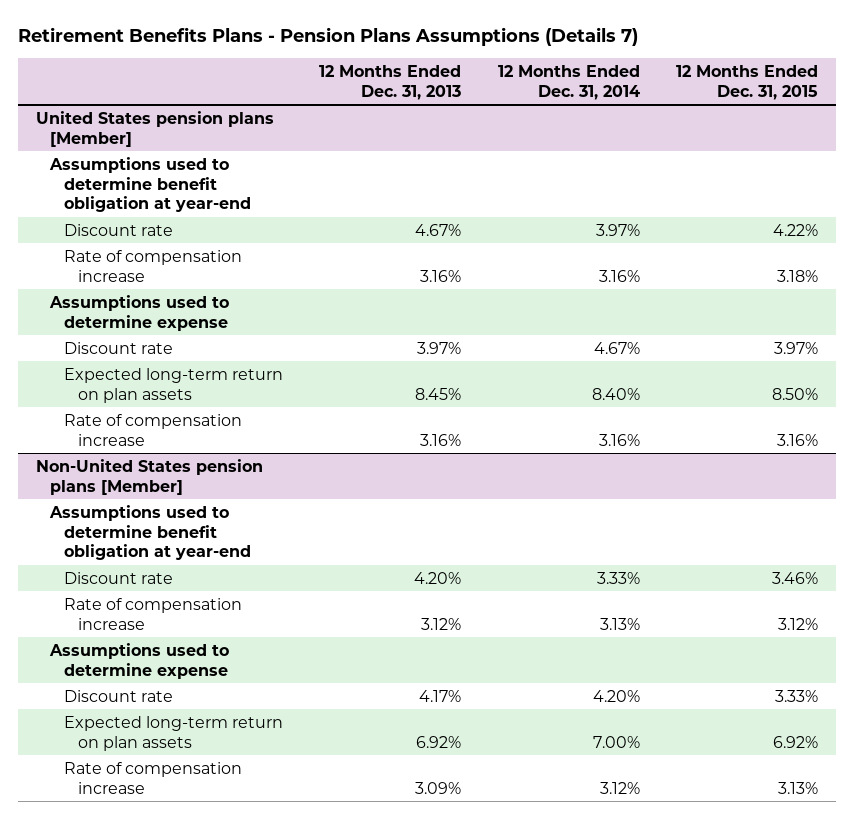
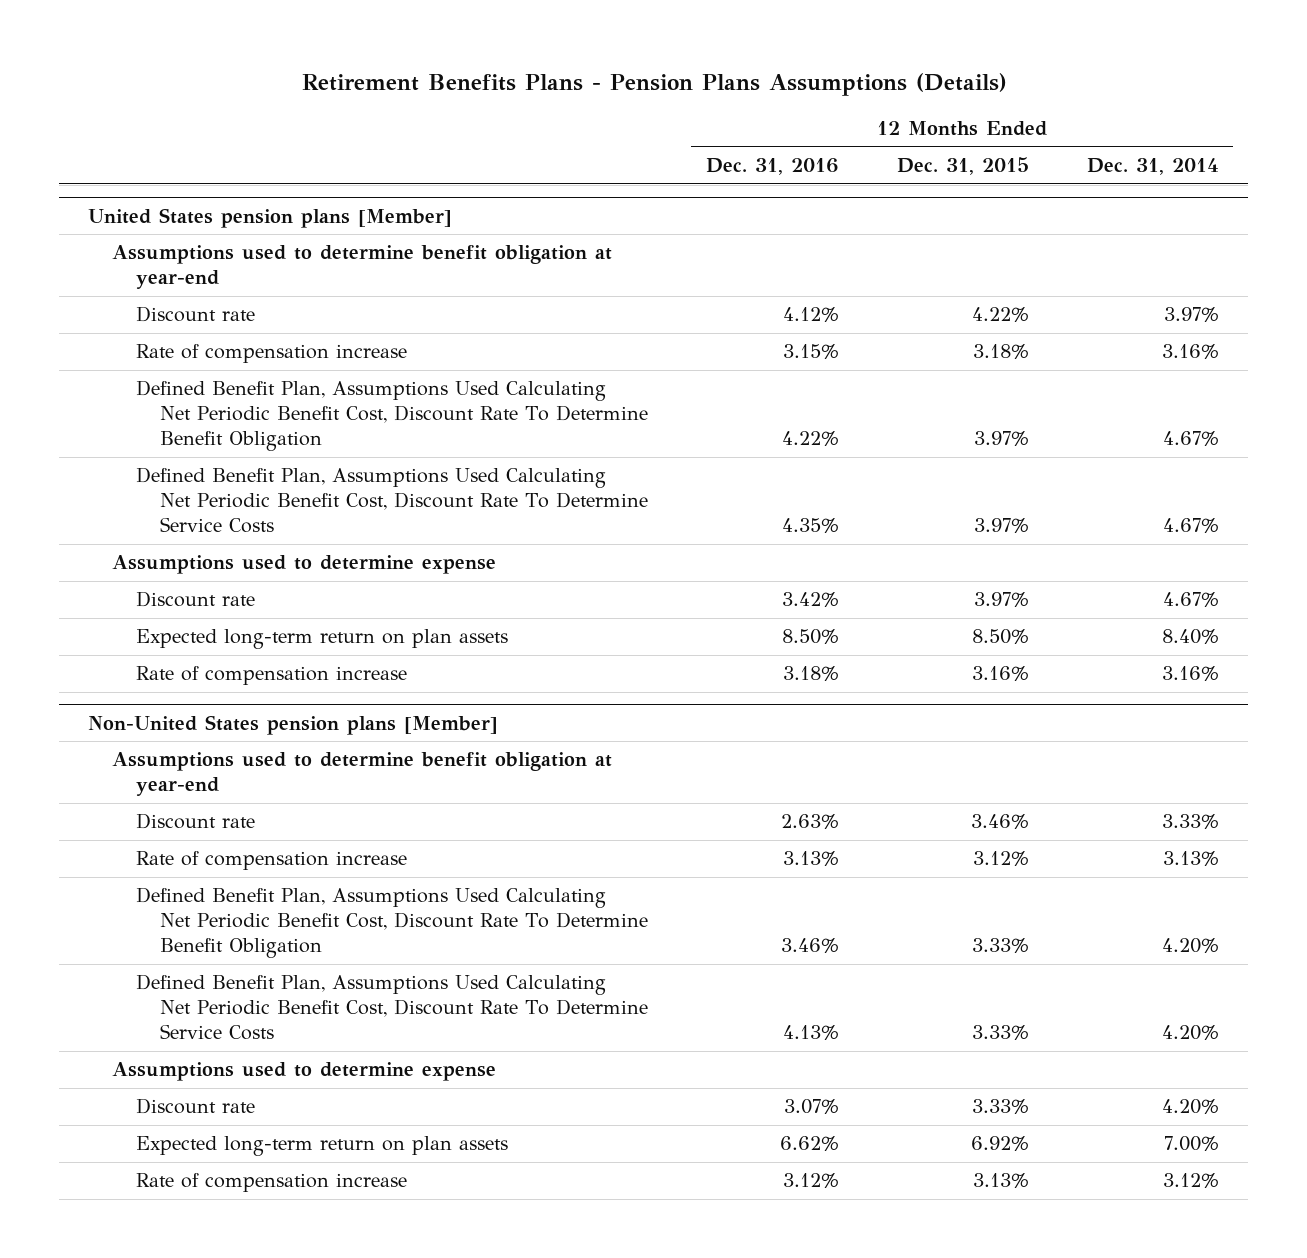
- Retirement Benefits Plans - Pension Plans Assumptions (Details 7)
+ Retirement Benefits Plans - Pension Plans Assumptions (Details)
- | 12 Months Ended Dec. 31, 2013 | 12 Months Ended Dec. 31, 2014 | 12 Months Ended Dec. 31, 2015
+ | 12 Months Ended Dec. 31, 2016 | 12 Months Ended Dec. 31, 2015 | 12 Months Ended Dec. 31, 2014
@ United States pension plans [Member]
+ Defined Benefit Plan, Assumptions Used Calculating Net Periodic Benefit Cost, Discount Rate To Determine Benefit Obligation | 4.22% | 3.97% | 4.67%
+ Defined Benefit Plan, Assumptions Used Calculating Net Periodic Benefit Cost, Discount Rate To Determine Service Costs | 4.35% | 3.97% | 4.67%
@ Non-United States pension plans [Member]
+ Defined Benefit Plan, Assumptions Used Calculating Net Periodic Benefit Cost, Discount Rate To Determine Benefit Obligation | 3.46% | 3.33% | 4.20%
+ Defined Benefit Plan, Assumptions Used Calculating Net Periodic Benefit Cost, Discount Rate To Determine Service Costs | 4.13% | 3.33% | 4.20%

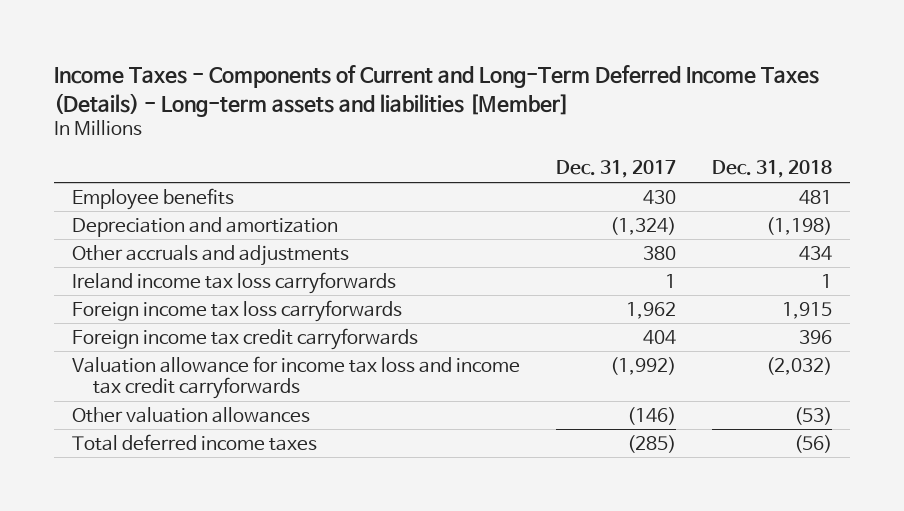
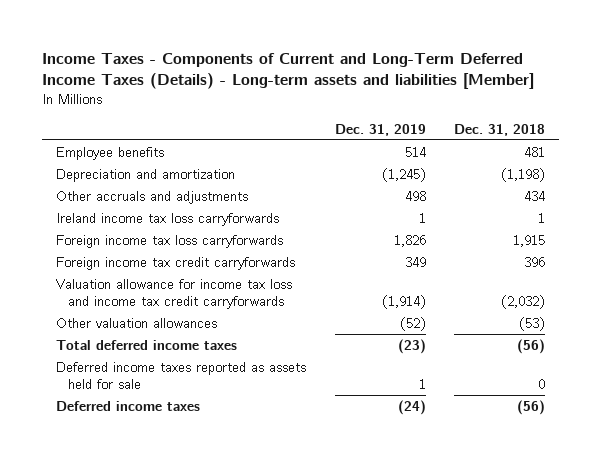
- | Dec. 31, 2017 | Dec. 31, 2018
+ | Dec. 31, 2019 | Dec. 31, 2018
+ Deferred income taxes reported as assets held for sale | 1 | 0
+ Deferred income taxes | (24) | (56)

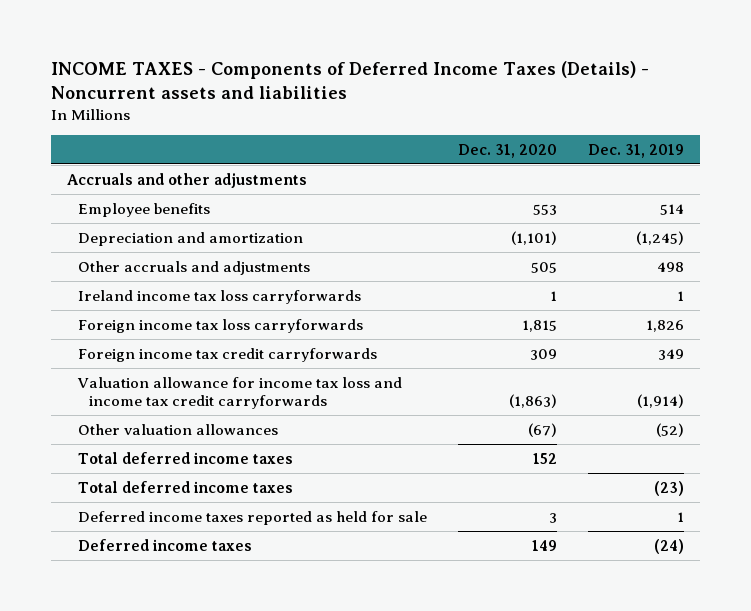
- Income Taxes - Components of Current and Long-Term Deferred Income Taxes (Details) - Long-term assets and liabilities [Member]
+ INCOME TAXES - Components of Deferred Income Taxes (Details) - Noncurrent assets and liabilities
- | Dec. 31, 2019 | Dec. 31, 2018
+ | Dec. 31, 2020 | Dec. 31, 2019
+ Accruals and other adjustments
+ Total deferred income taxes | 152 |
- Deferred income taxes reported as assets held for sale | 1 | 0
+ Deferred income taxes reported as held for sale | 3 | 1

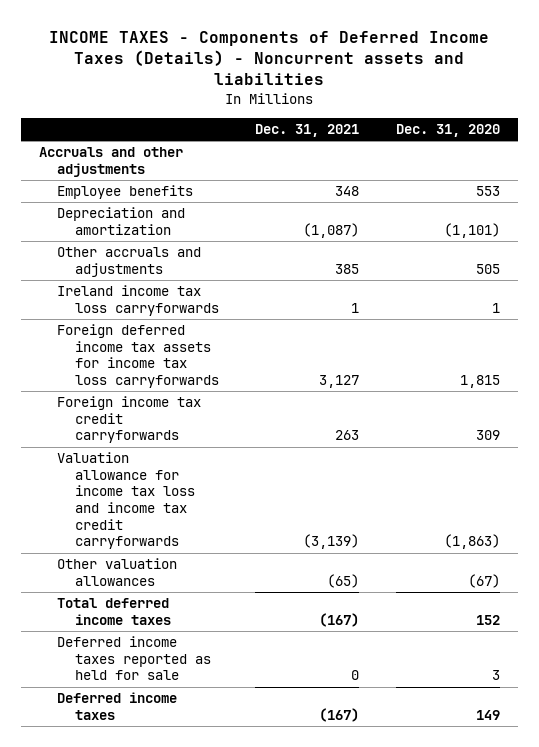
- | Dec. 31, 2020 | Dec. 31, 2019
+ | Dec. 31, 2021 | Dec. 31, 2020
- Foreign income tax loss carryforwards | 1,815 | 1,826
+ Foreign deferred income tax assets for income tax loss carryforwards | 3,127 | 1,815
- Total deferred income taxes | | (23)

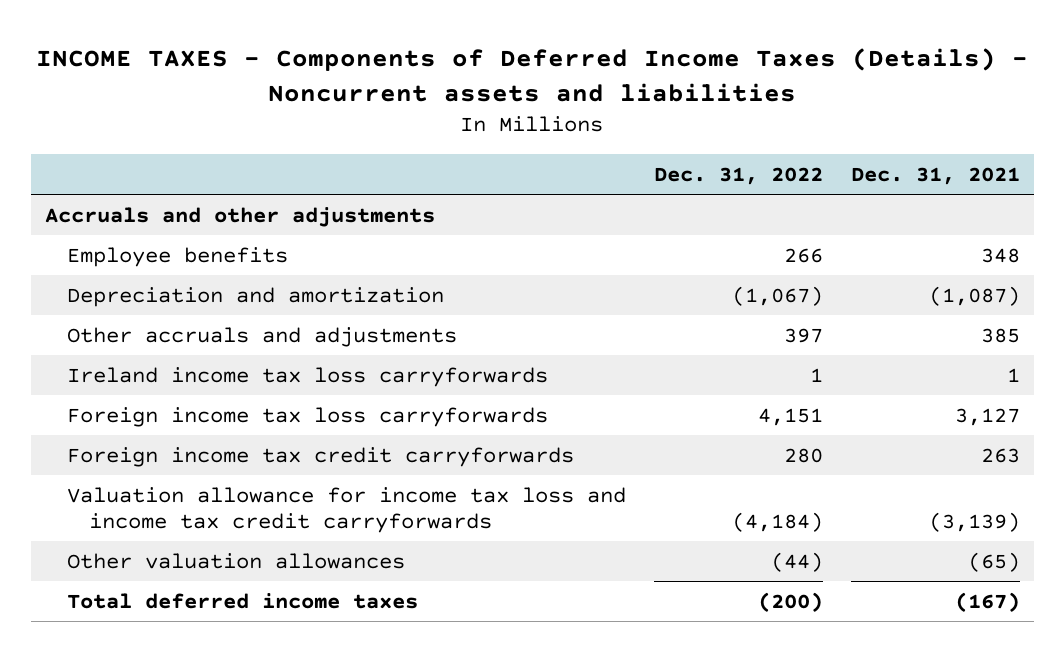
- | Dec. 31, 2021 | Dec. 31, 2020
+ | Dec. 31, 2022 | Dec. 31, 2021
- Foreign deferred income tax assets for income tax loss carryforwards | 3,127 | 1,815
+ Foreign income tax loss carryforwards | 4,151 | 3,127
- Deferred income taxes reported as held for sale | 0 | 3
- Deferred income taxes | (167) | 149

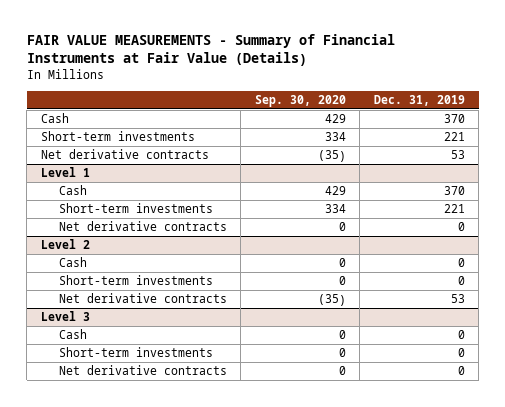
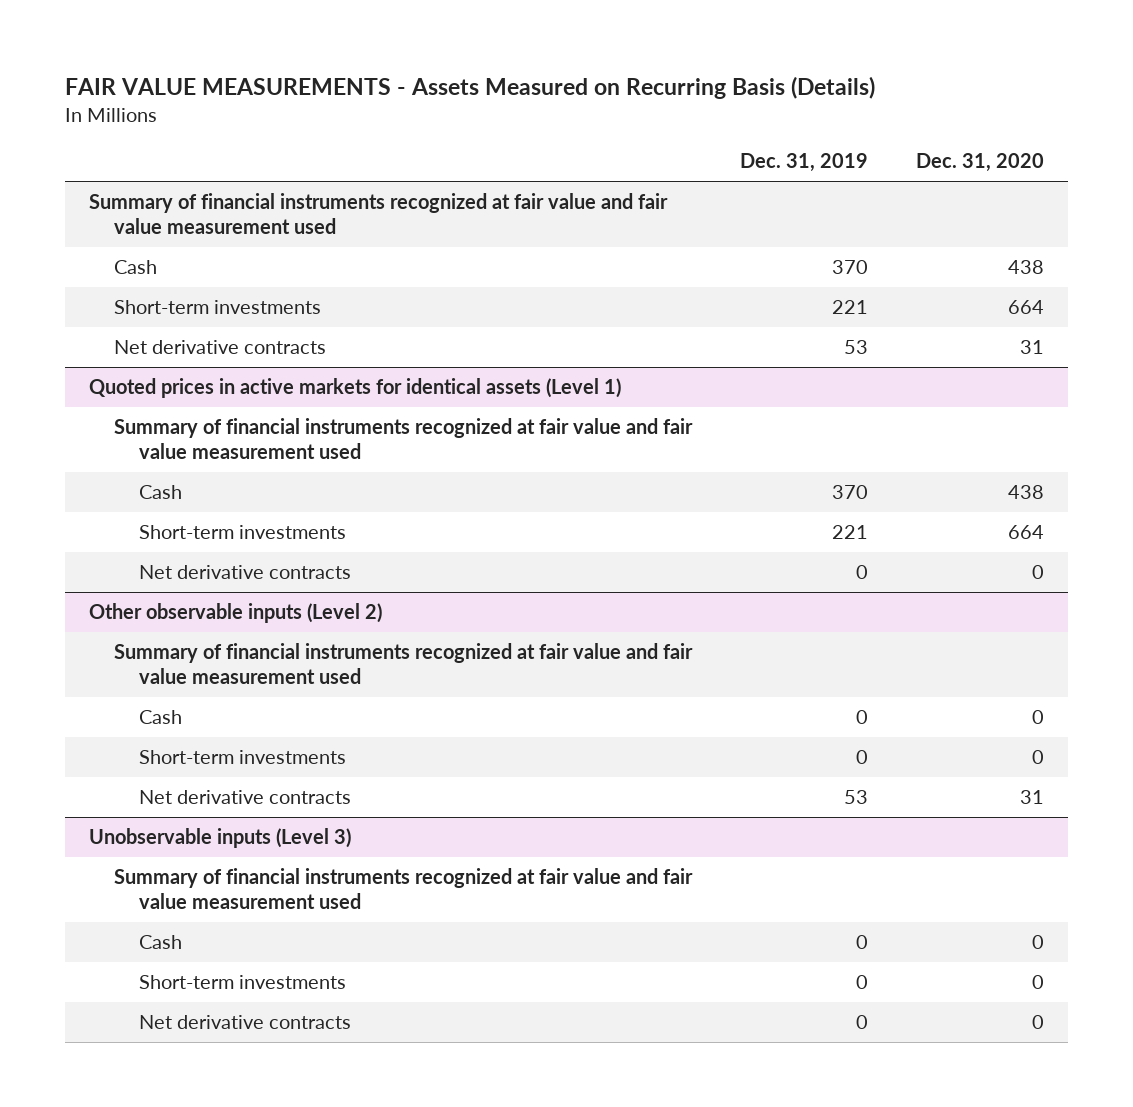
- FAIR VALUE MEASUREMENTS - Summary of Financial Instruments at Fair Value (Details)
+ FAIR VALUE MEASUREMENTS - Assets Measured on Recurring Basis (Details)
- | Sep. 30, 2020 | Dec. 31, 2019
+ | Dec. 31, 2019 | Dec. 31, 2020
+ Summary of financial instruments recognized at fair value and fair value measurement used
- Level 1
+ Quoted prices in active markets for identical assets (Level 1)
+ Summary of financial instruments recognized at fair value and fair value measurement used
- Level 2
+ Other observable inputs (Level 2)
+ Summary of financial instruments recognized at fair value and fair value measurement used
- Level 3
+ Unobservable inputs (Level 3)
+ Summary of financial instruments recognized at fair value and fair value measurement used

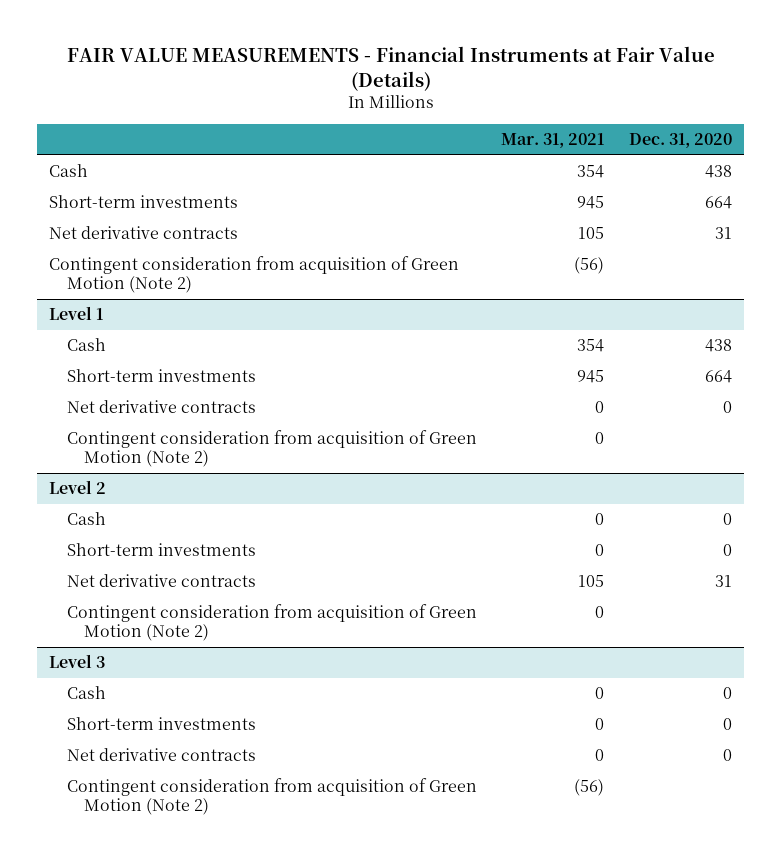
- FAIR VALUE MEASUREMENTS - Assets Measured on Recurring Basis (Details)
+ FAIR VALUE MEASUREMENTS - Financial Instruments at Fair Value (Details)
- | Dec. 31, 2019 | Dec. 31, 2020
+ | Mar. 31, 2021 | Dec. 31, 2020
- Summary of financial instruments recognized at fair value and fair value measurement used
- Quoted prices in active markets for identical assets (Level 1)
- Summary of financial instruments recognized at fair value and fair value measurement used
+ Contingent consideration from acquisition of Green Motion (Note 2) | (56) |
+ Level 1
- Other observable inputs (Level 2)
- Summary of financial instruments recognized at fair value and fair value measurement used
+ Contingent consideration from acquisition of Green Motion (Note 2) | 0 |
+ Level 2
- Unobservable inputs (Level 3)
- Summary of financial instruments recognized at fair value and fair value measurement used
+ Contingent consideration from acquisition of Green Motion (Note 2) | 0 |
+ Level 3
+ Contingent consideration from acquisition of Green Motion (Note 2) | (56) |

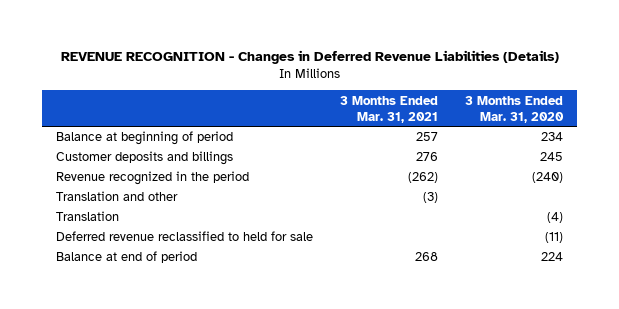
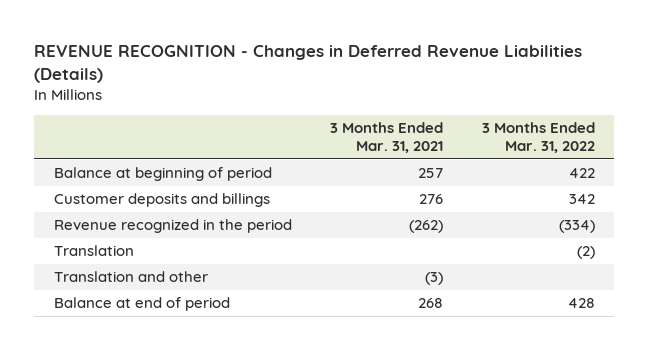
- | 3 Months Ended Mar. 31, 2021 | 3 Months Ended Mar. 31, 2020
+ | 3 Months Ended Mar. 31, 2021 | 3 Months Ended Mar. 31, 2022
- Deferred revenue reclassified to held for sale | | (11)
moved down: Translation and other | (3) |

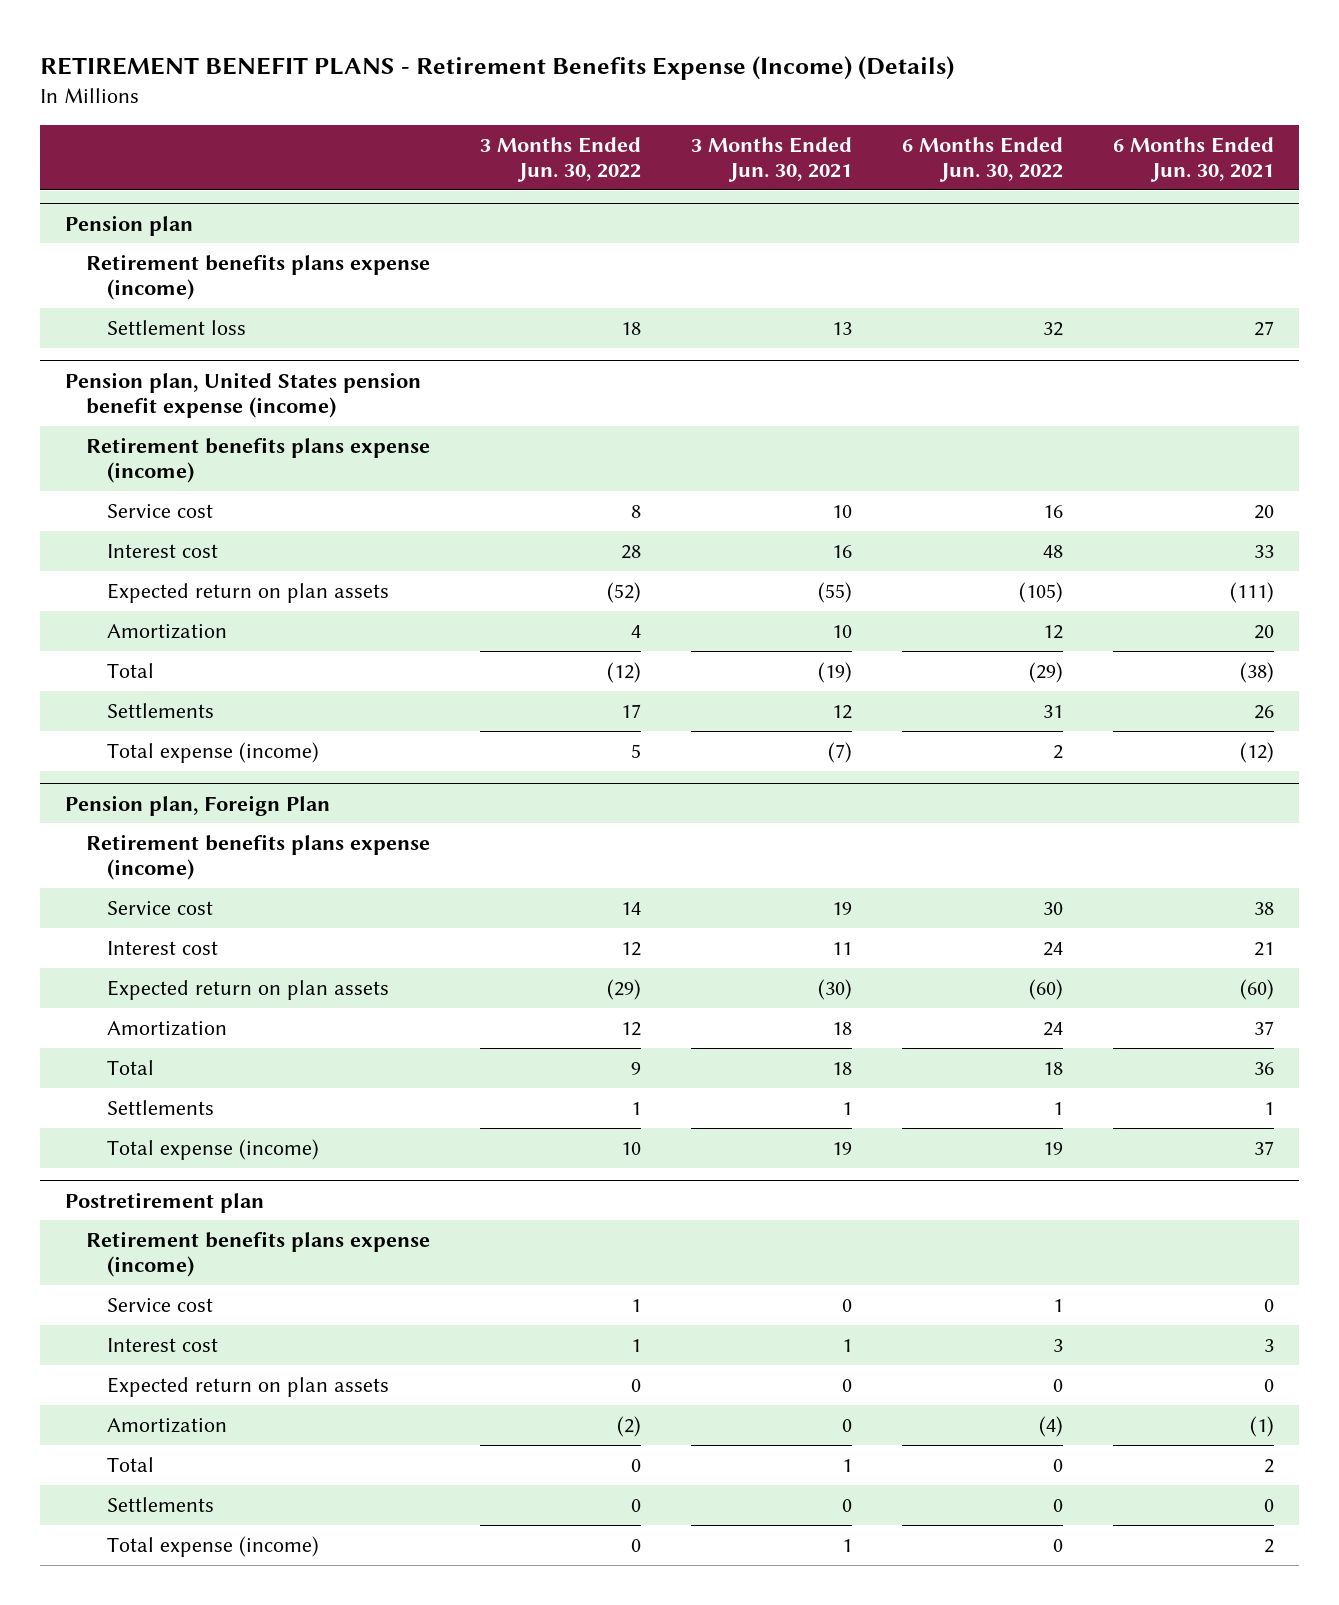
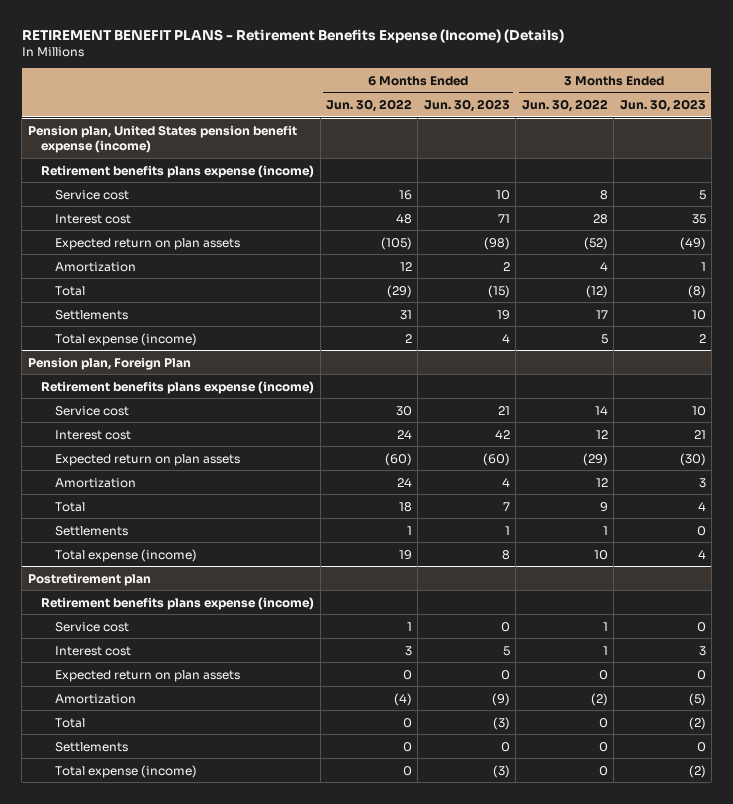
- | 3 Months Ended Jun. 30, 2022 | 3 Months Ended Jun. 30, 2021 | 6 Months Ended Jun. 30, 2022 | 6 Months Ended Jun. 30, 2021
+ | 6 Months Ended Jun. 30, 2022 | 6 Months Ended Jun. 30, 2023 | 3 Months Ended Jun. 30, 2022 | 3 Months Ended Jun. 30, 2023
- Pension plan
- Retirement benefits plans expense (income)
- Settlement loss | 18 | 13 | 32 | 27

